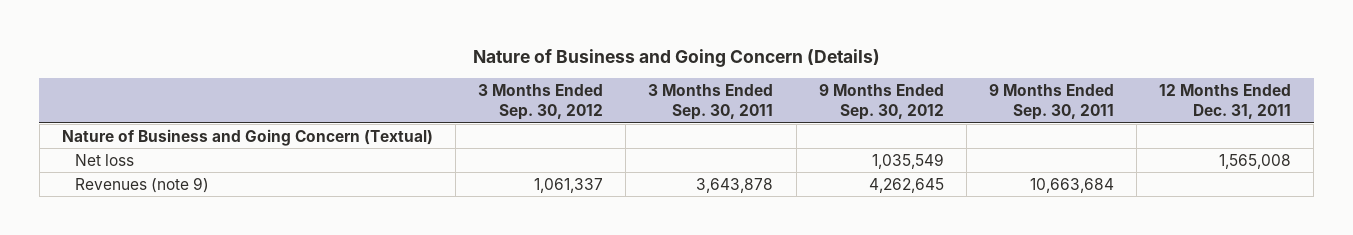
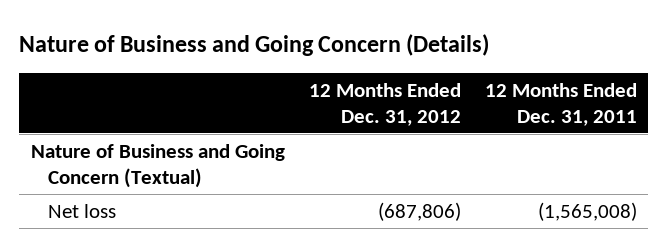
- | 3 Months Ended Sep. 30, 2012 | 3 Months Ended Sep. 30, 2011 | 9 Months Ended Sep. 30, 2012 | 9 Months Ended Sep. 30, 2011 | 12 Months Ended Dec. 31, 2011
+ | 12 Months Ended Dec. 31, 2012 | 12 Months Ended Dec. 31, 2011
- Net loss | | | 1,035,549 | | 1,565,008
- Revenues (note 9) | 1,061,337 | 3,643,878 | 4,262,645 | 10,663,684 |
+ Net loss | (687,806) | (1,565,008)

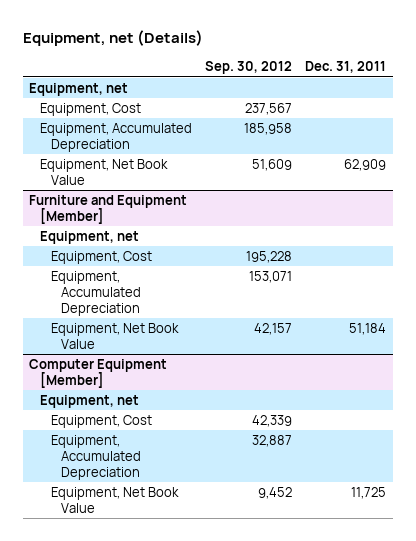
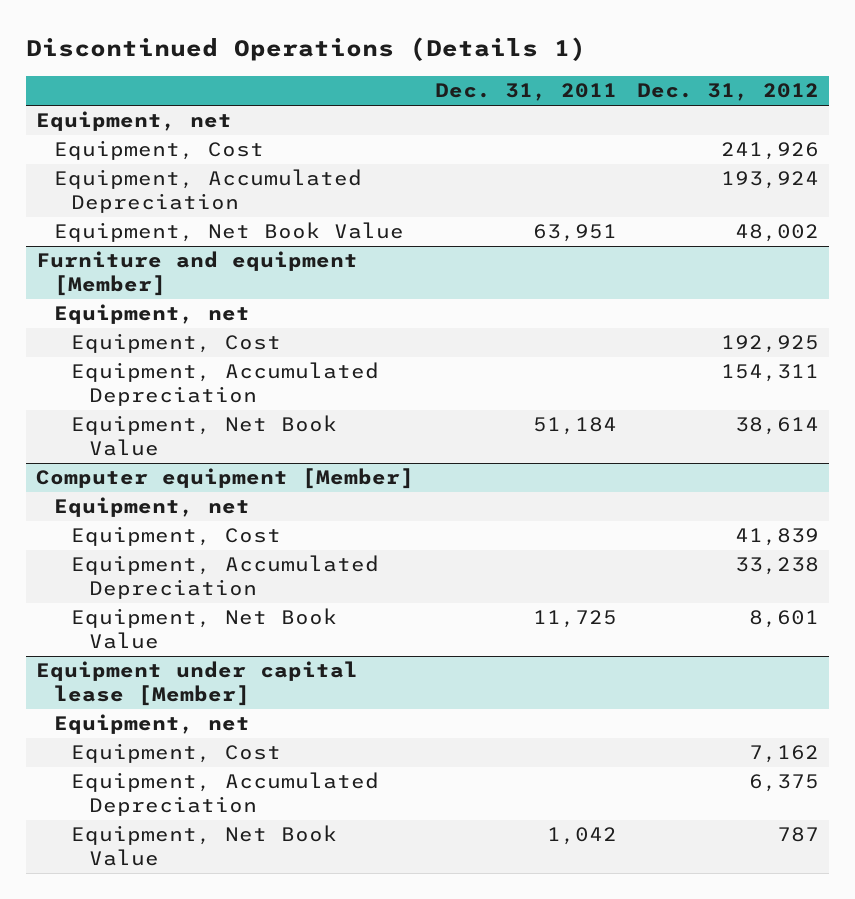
- Equipment, net (Details)
+ Discontinued Operations (Details 1)
- | Sep. 30, 2012 | Dec. 31, 2011
+ | Dec. 31, 2011 | Dec. 31, 2012
- Equipment, Net Book Value | 51,609 | 62,909
- Furniture and Equipment [Member]
+ Equipment, Net Book Value | 63,951 | 48,002
+ Furniture and equipment [Member]
- Computer Equipment [Member]
+ Computer equipment [Member]
+ Equipment under capital lease [Member]
+ Equipment, net
+ Equipment, Cost | | 7,162
+ Equipment, Accumulated Depreciation | | 6,375
+ Equipment, Net Book Value | 1,042 | 787

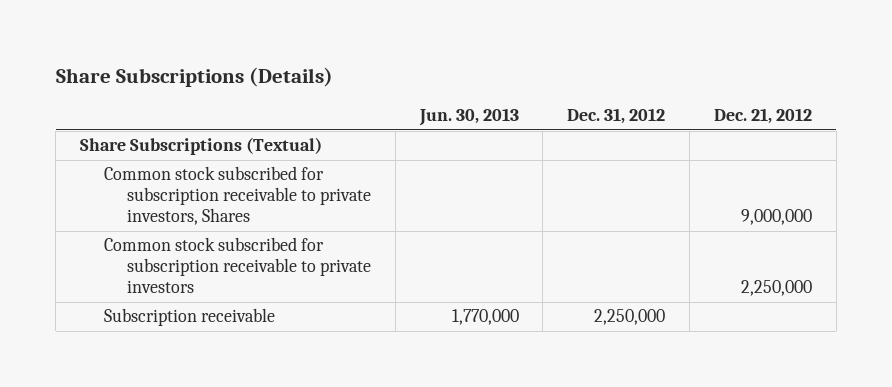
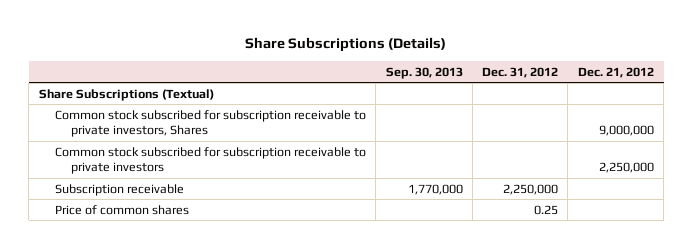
- | Jun. 30, 2013 | Dec. 31, 2012 | Dec. 21, 2012
+ | Sep. 30, 2013 | Dec. 31, 2012 | Dec. 21, 2012
+ Price of common shares | | 0.25 |

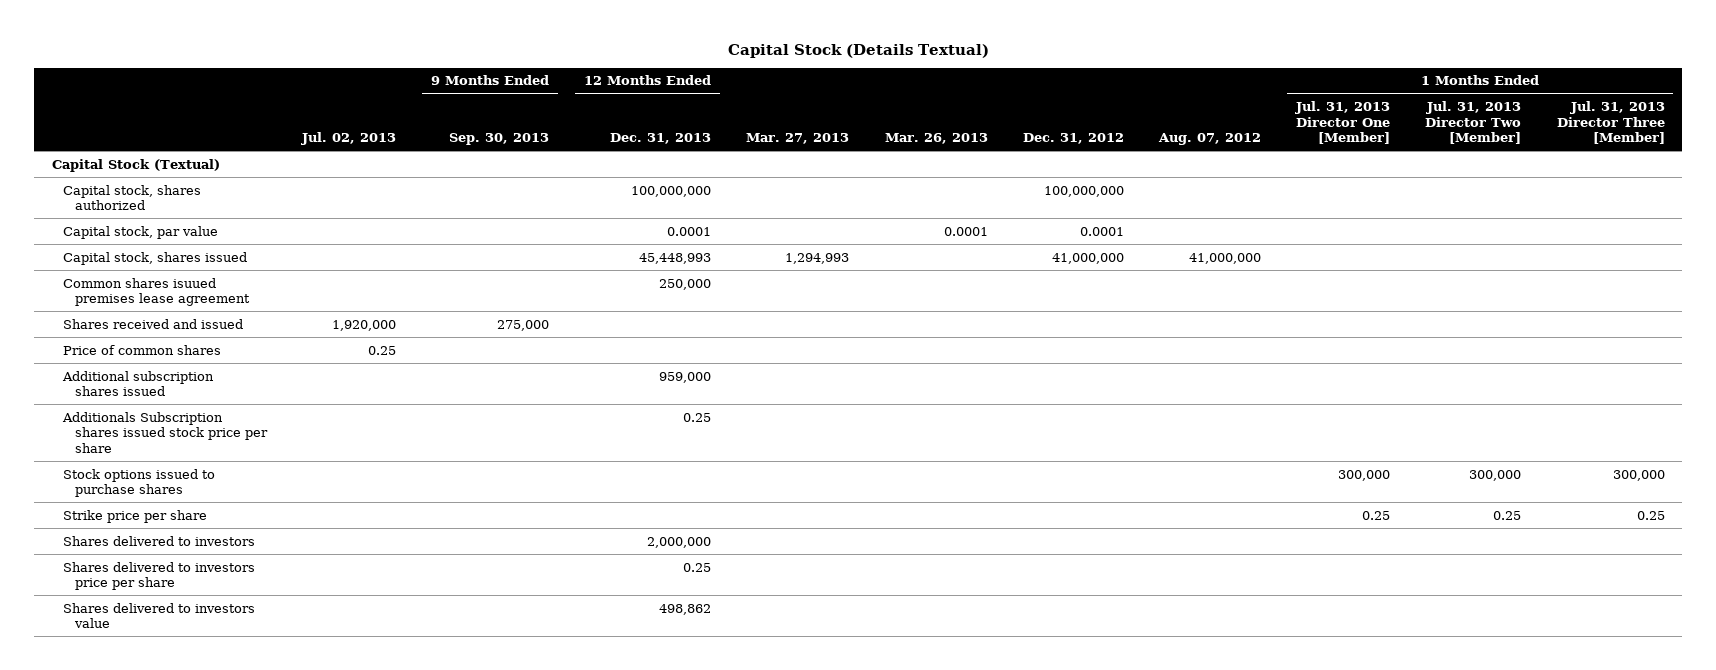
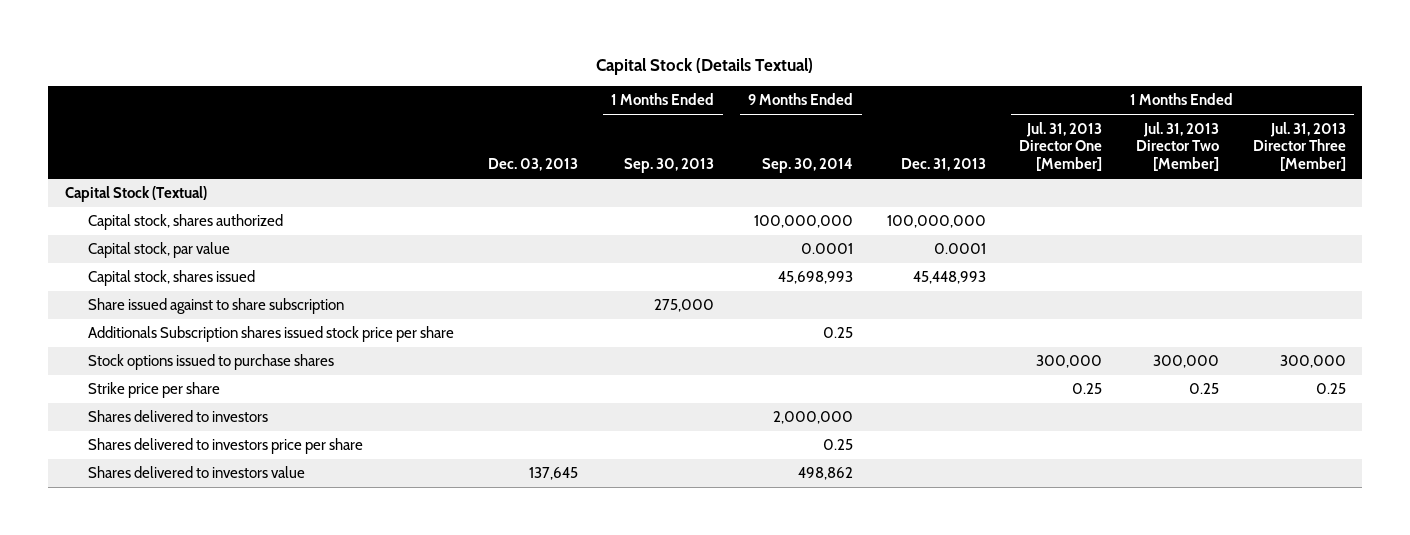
- | Jul. 02, 2013 | 9 Months Ended Sep. 30, 2013 | 12 Months Ended Dec. 31, 2013 | Mar. 27, 2013 | Mar. 26, 2013 | Dec. 31, 2012 | Aug. 07, 2012 | 1 Months Ended Jul. 31, 2013 Director One [Member] | 1 Months Ended Jul. 31, 2013 Director Two [Member] | 1 Months Ended Jul. 31, 2013 Director Three [Member]
+ | Dec. 03, 2013 | 1 Months Ended Sep. 30, 2013 | 9 Months Ended Sep. 30, 2014 | Dec. 31, 2013 | 1 Months Ended Jul. 31, 2013 Director One [Member] | 1 Months Ended Jul. 31, 2013 Director Two [Member] | 1 Months Ended Jul. 31, 2013 Director Three [Member]
- Common shares isuued premises lease agreement | | | 250,000 | | | | | | |
- Shares received and issued | 1,920,000 | 275,000 | | | | | | | |
- Price of common shares | 0.25 | | | | | | | | |
- Additional subscription shares issued | | | 959,000 | | | | | | |
+ Share issued against to share subscription | | 275,000 | | | | |

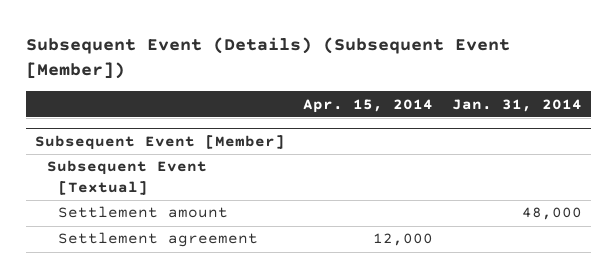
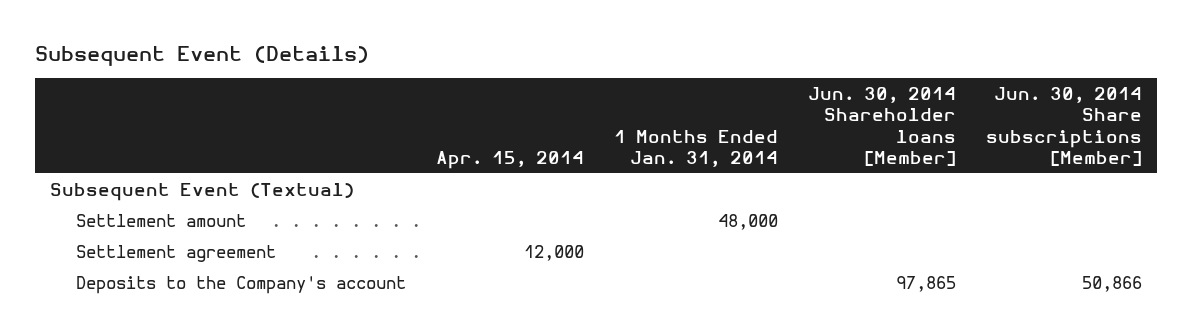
- Subsequent Event (Details) (Subsequent Event [Member])
+ Subsequent Event (Details)
- | Apr. 15, 2014 | Jan. 31, 2014
+ | Apr. 15, 2014 | 1 Months Ended Jan. 31, 2014 | Jun. 30, 2014 Shareholder loans [Member] | Jun. 30, 2014 Share subscriptions [Member]
- Subsequent Event [Member]
- Subsequent Event [Textual]
+ Subsequent Event (Textual)
+ Deposits to the Company's account | | | 97,865 | 50,866

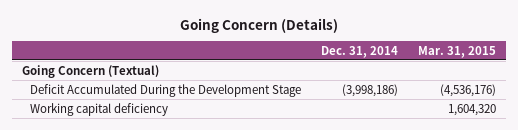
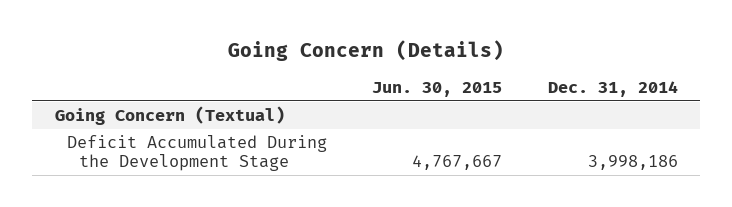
- | Dec. 31, 2014 | Mar. 31, 2015
+ | Jun. 30, 2015 | Dec. 31, 2014
- Deficit Accumulated During the Development Stage | (3,998,186) | (4,536,176)
- Working capital deficiency | | 1,604,320
+ Deficit Accumulated During the Development Stage | 4,767,667 | 3,998,186

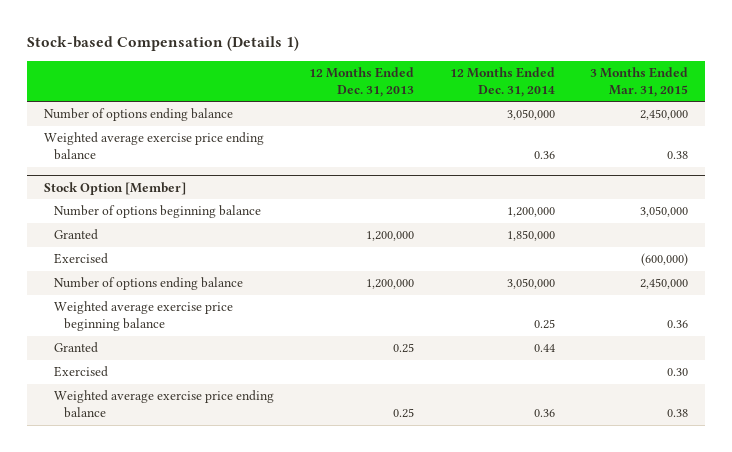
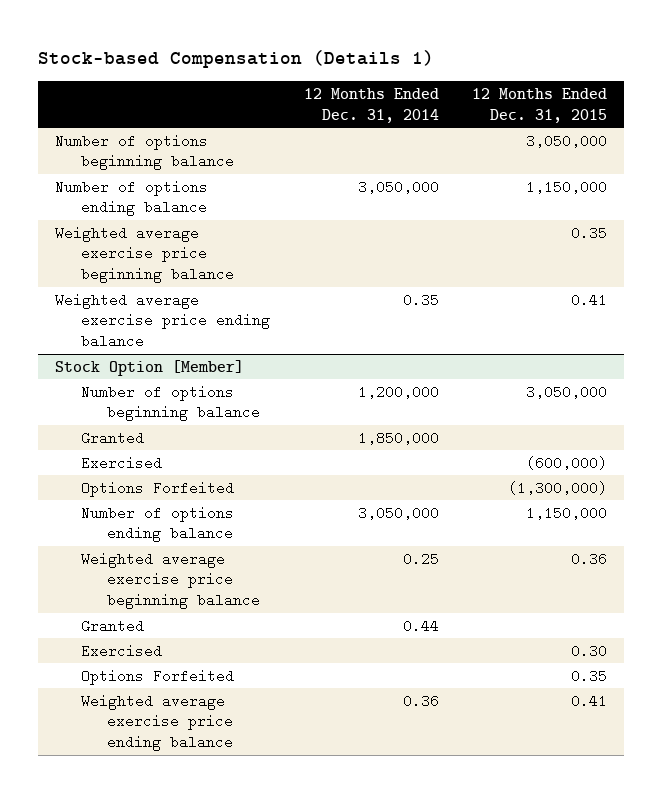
- | 12 Months Ended Dec. 31, 2013 | 12 Months Ended Dec. 31, 2014 | 3 Months Ended Mar. 31, 2015
+ | 12 Months Ended Dec. 31, 2014 | 12 Months Ended Dec. 31, 2015
+ Number of options beginning balance | | 3,050,000
- Weighted average exercise price ending balance | | 0.36 | 0.38
+ Weighted average exercise price beginning balance | | 0.35
+ Weighted average exercise price ending balance | 0.35 | 0.41
@ Stock Option [Member]
+ Options Forfeited | | (1,300,000)
+ Options Forfeited | | 0.35

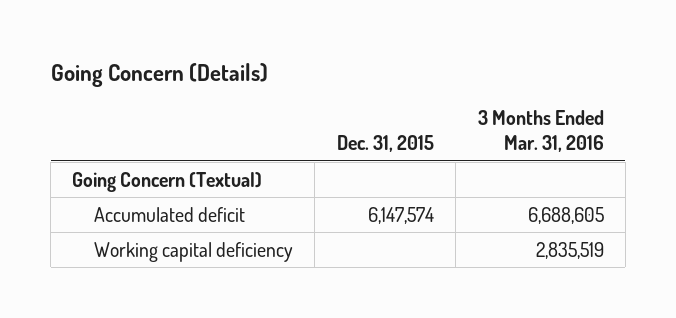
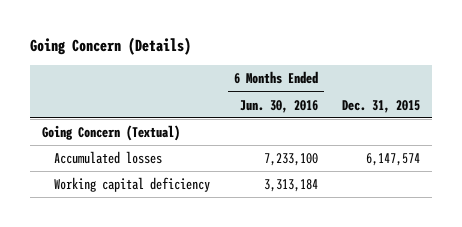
- | Dec. 31, 2015 | 3 Months Ended Mar. 31, 2016
+ | 6 Months Ended Jun. 30, 2016 | Dec. 31, 2015
- Accumulated deficit | 6,147,574 | 6,688,605
+ Accumulated losses | 7,233,100 | 6,147,574

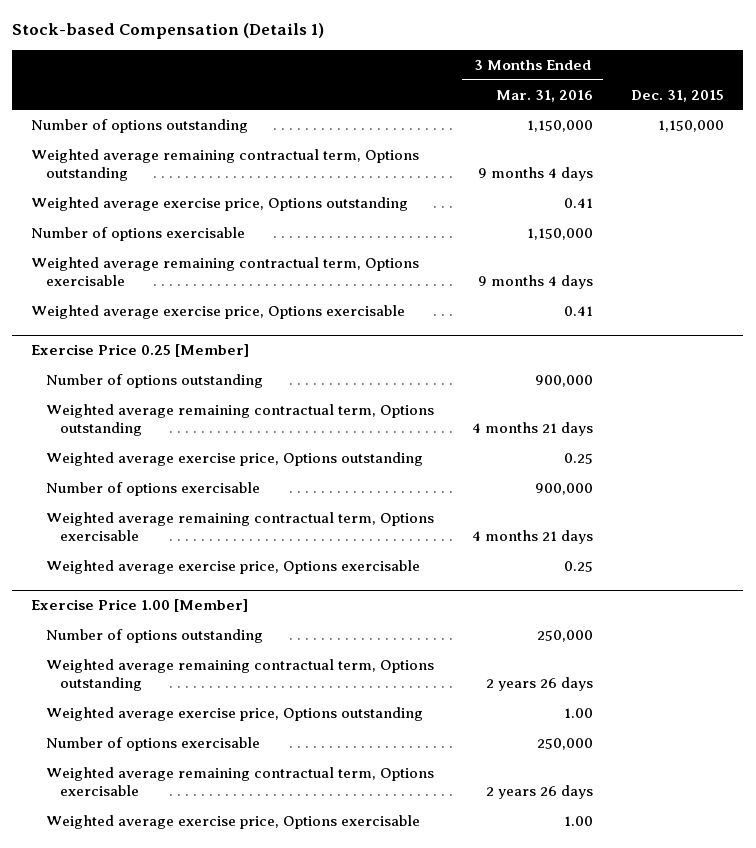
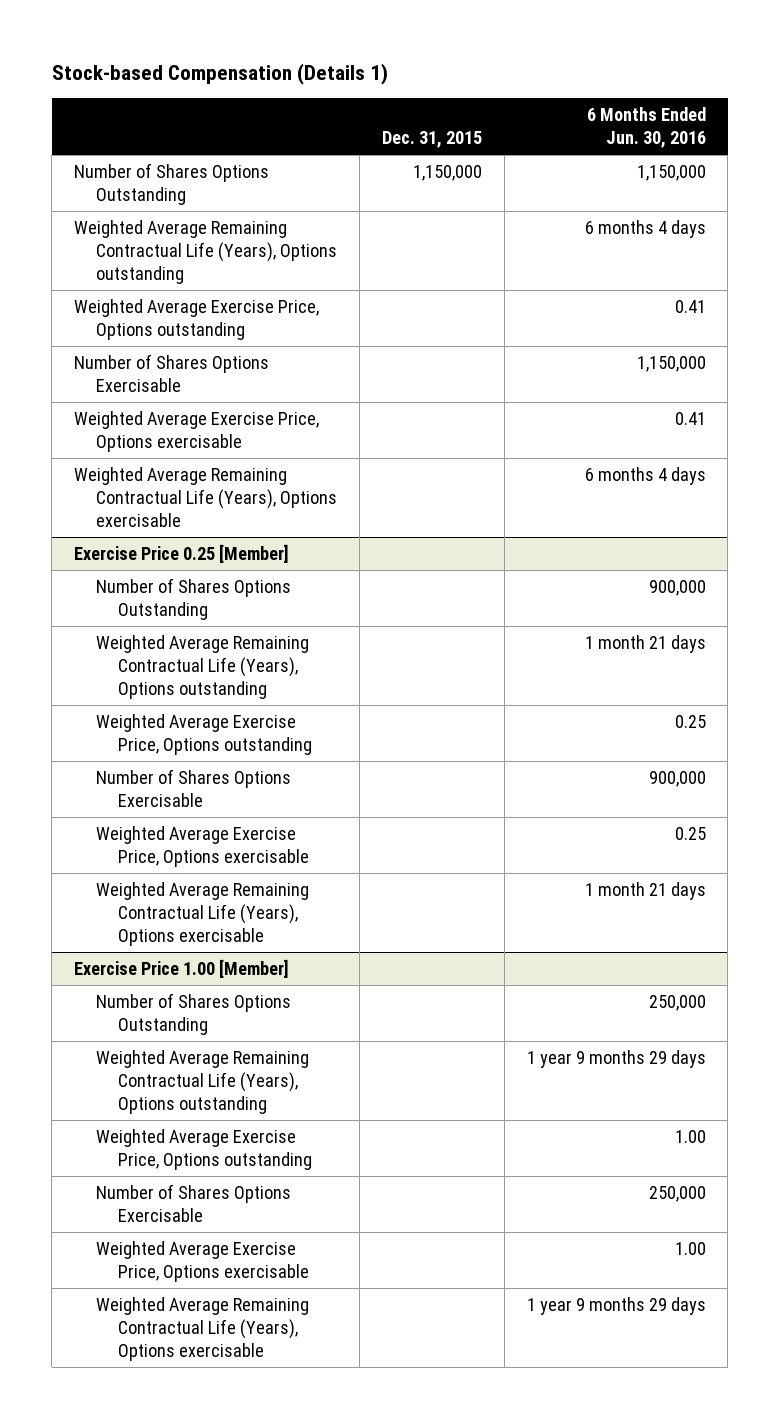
- | 3 Months Ended Mar. 31, 2016 | Dec. 31, 2015
+ | Dec. 31, 2015 | 6 Months Ended Jun. 30, 2016
- Number of options outstanding | 1,150,000 | 1,150,000
- Weighted average remaining contractual term, Options outstanding | 9 months 4 days |
- Weighted average exercise price, Options outstanding | 0.41 |
- Number of options exercisable | 1,150,000 |
- Weighted average remaining contractual term, Options exercisable | 9 months 4 days |
- Weighted average exercise price, Options exercisable | 0.41 |
+ Number of Shares Options Outstanding | 1,150,000 | 1,150,000
+ Weighted Average Remaining Contractual Life (Years), Options outstanding | | 6 months 4 days
+ Weighted Average Exercise Price, Options outstanding | | 0.41
+ Number of Shares Options Exercisable | | 1,150,000
+ Weighted Average Exercise Price, Options exercisable | | 0.41
+ Weighted Average Remaining Contractual Life (Years), Options exercisable | | 6 months 4 days
@ Exercise Price 0.25 [Member]
- Number of options outstanding | 900,000 |
- Weighted average remaining contractual term, Options outstanding | 4 months 21 days |
- Weighted average exercise price, Options outstanding | 0.25 |
- Number of options exercisable | 900,000 |
- Weighted average remaining contractual term, Options exercisable | 4 months 21 days |
- Weighted average exercise price, Options exercisable | 0.25 |
+ Number of Shares Options Outstanding | | 900,000
+ Weighted Average Remaining Contractual Life (Years), Options outstanding | | 1 month 21 days
+ Weighted Average Exercise Price, Options outstanding | | 0.25
+ Number of Shares Options Exercisable | | 900,000
+ Weighted Average Exercise Price, Options exercisable | | 0.25
+ Weighted Average Remaining Contractual Life (Years), Options exercisable | | 1 month 21 days
@ Exercise Price 1.00 [Member]
- Number of options outstanding | 250,000 |
- Weighted average remaining contractual term, Options outstanding | 2 years 26 days |
- Weighted average exercise price, Options outstanding | 1.00 |
- Number of options exercisable | 250,000 |
- Weighted average remaining contractual term, Options exercisable | 2 years 26 days |
- Weighted average exercise price, Options exercisable | 1.00 |
+ Number of Shares Options Outstanding | | 250,000
+ Weighted Average Remaining Contractual Life (Years), Options outstanding | | 1 year 9 months 29 days
+ Weighted Average Exercise Price, Options outstanding | | 1.00
+ Number of Shares Options Exercisable | | 250,000
+ Weighted Average Exercise Price, Options exercisable | | 1.00
+ Weighted Average Remaining Contractual Life (Years), Options exercisable | | 1 year 9 months 29 days

